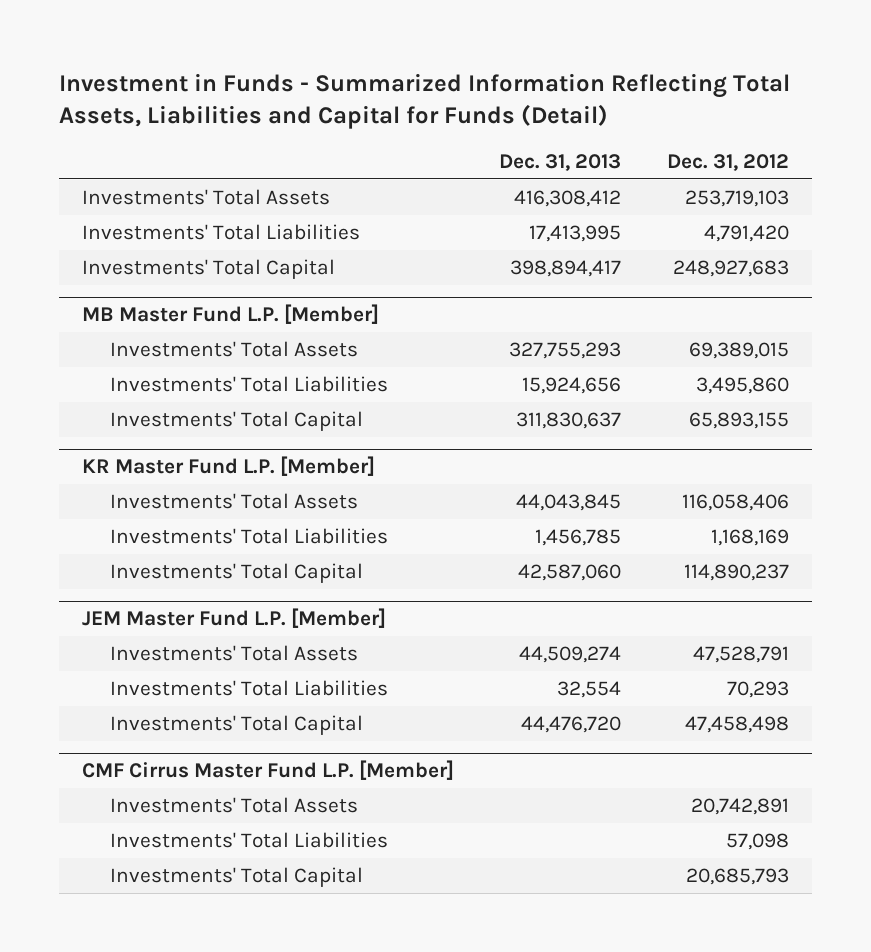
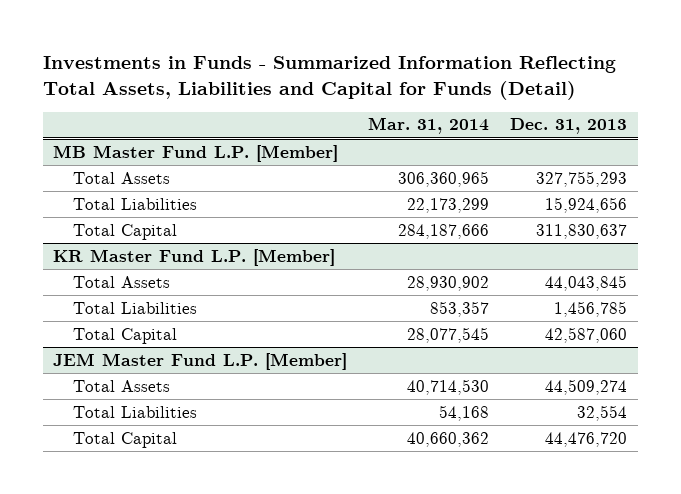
- Investment in Funds - Summarized Information Reflecting Total Assets, Liabilities and Capital for Funds (Detail)
+ Investments in Funds - Summarized Information Reflecting Total Assets, Liabilities and Capital for Funds (Detail)
- | Dec. 31, 2013 | Dec. 31, 2012
+ | Mar. 31, 2014 | Dec. 31, 2013
- Investments' Total Assets | 416,308,412 | 253,719,103
- Investments' Total Liabilities | 17,413,995 | 4,791,420
- Investments' Total Capital | 398,894,417 | 248,927,683
@ MB Master Fund L.P. [Member]
- Investments' Total Assets | 327,755,293 | 69,389,015
- Investments' Total Liabilities | 15,924,656 | 3,495,860
- Investments' Total Capital | 311,830,637 | 65,893,155
+ Total Assets | 306,360,965 | 327,755,293
+ Total Liabilities | 22,173,299 | 15,924,656
+ Total Capital | 284,187,666 | 311,830,637
@ KR Master Fund L.P. [Member]
- Investments' Total Assets | 44,043,845 | 116,058,406
- Investments' Total Liabilities | 1,456,785 | 1,168,169
- Investments' Total Capital | 42,587,060 | 114,890,237
+ Total Assets | 28,930,902 | 44,043,845
+ Total Liabilities | 853,357 | 1,456,785
+ Total Capital | 28,077,545 | 42,587,060
@ JEM Master Fund L.P. [Member]
- Investments' Total Assets | 44,509,274 | 47,528,791
- Investments' Total Liabilities | 32,554 | 70,293
- Investments' Total Capital | 44,476,720 | 47,458,498
- CMF Cirrus Master Fund L.P. [Member]
- Investments' Total Assets | | 20,742,891
- Investments' Total Liabilities | | 57,098
- Investments' Total Capital | | 20,685,793
@ JEM Master Fund L.P. [Member]
+ Total Assets | 40,714,530 | 44,509,274
+ Total Liabilities | 54,168 | 32,554
+ Total Capital | 40,660,362 | 44,476,720

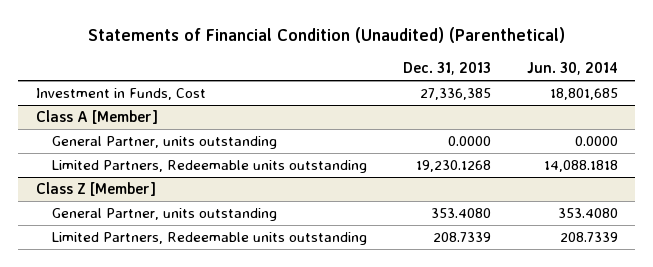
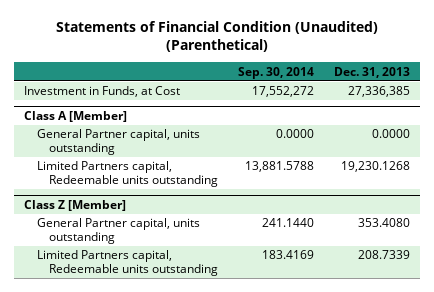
- | Dec. 31, 2013 | Jun. 30, 2014
+ | Sep. 30, 2014 | Dec. 31, 2013
- Investment in Funds, Cost | 27,336,385 | 18,801,685
+ Investment in Funds, at Cost | 17,552,272 | 27,336,385
@ Class A [Member]
- General Partner, units outstanding | 0.0000 | 0.0000
- Limited Partners, Redeemable units outstanding | 19,230.1268 | 14,088.1818
+ General Partner capital, units outstanding | 0.0000 | 0.0000
+ Limited Partners capital, Redeemable units outstanding | 13,881.5788 | 19,230.1268
@ Class Z [Member]
- General Partner, units outstanding | 353.4080 | 353.4080
- Limited Partners, Redeemable units outstanding | 208.7339 | 208.7339
+ General Partner capital, units outstanding | 241.1440 | 353.4080
+ Limited Partners capital, Redeemable units outstanding | 183.4169 | 208.7339

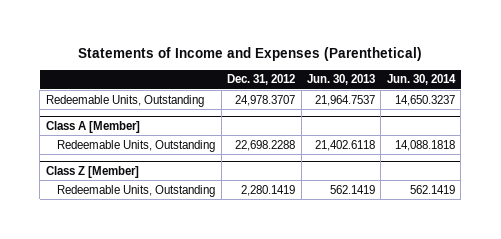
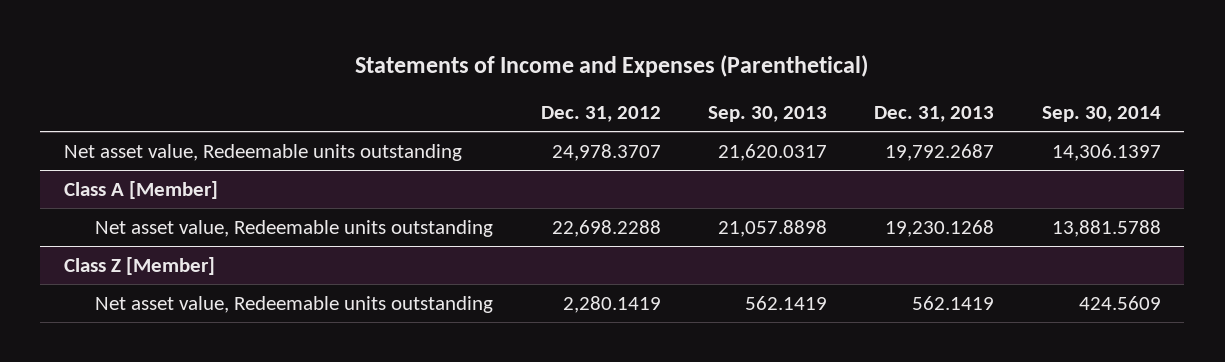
- | Dec. 31, 2012 | Jun. 30, 2013 | Jun. 30, 2014
+ | Dec. 31, 2012 | Sep. 30, 2013 | Dec. 31, 2013 | Sep. 30, 2014
- Redeemable Units, Outstanding | 24,978.3707 | 21,964.7537 | 14,650.3237
+ Net asset value, Redeemable units outstanding | 24,978.3707 | 21,620.0317 | 19,792.2687 | 14,306.1397
@ Class A [Member]
- Redeemable Units, Outstanding | 22,698.2288 | 21,402.6118 | 14,088.1818
+ Net asset value, Redeemable units outstanding | 22,698.2288 | 21,057.8898 | 19,230.1268 | 13,881.5788
@ Class Z [Member]
- Redeemable Units, Outstanding | 2,280.1419 | 562.1419 | 562.1419
+ Net asset value, Redeemable units outstanding | 2,280.1419 | 562.1419 | 562.1419 | 424.5609

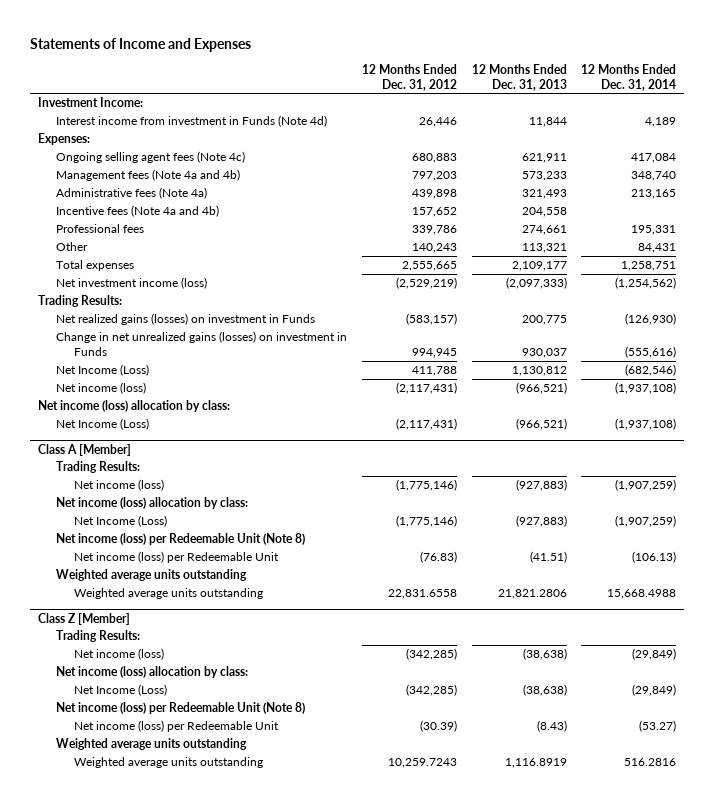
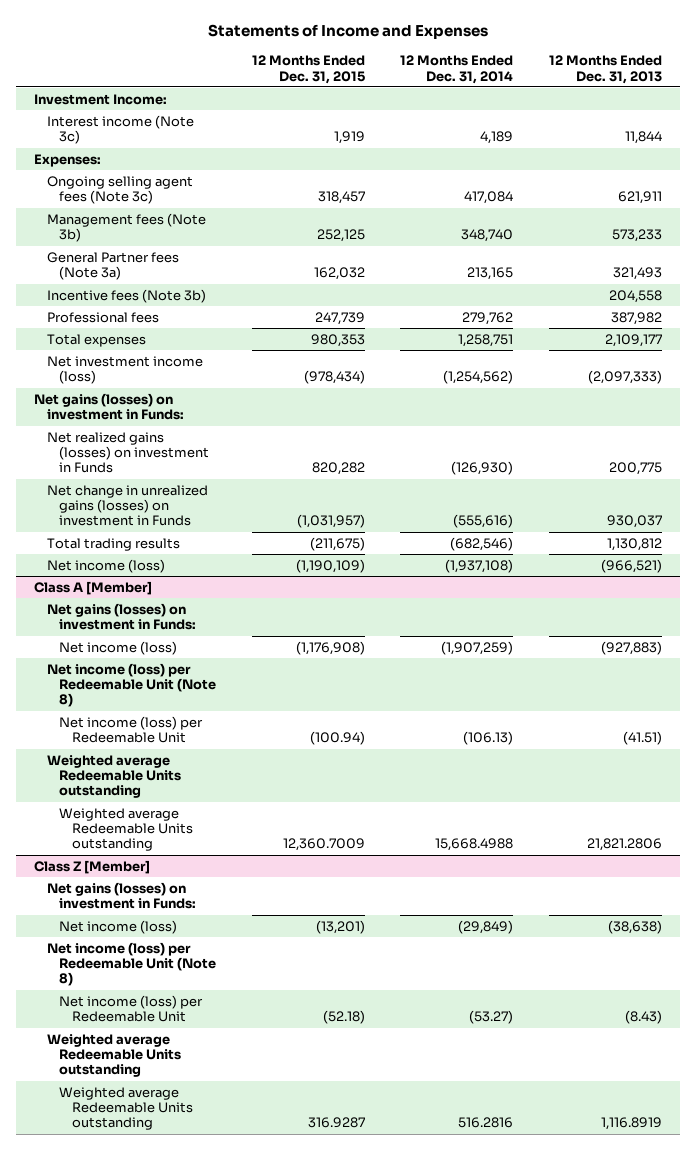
- | 12 Months Ended Dec. 31, 2012 | 12 Months Ended Dec. 31, 2013 | 12 Months Ended Dec. 31, 2014
+ | 12 Months Ended Dec. 31, 2015 | 12 Months Ended Dec. 31, 2014 | 12 Months Ended Dec. 31, 2013
- Interest income from investment in Funds (Note 4d) | 26,446 | 11,844 | 4,189
+ Interest income (Note 3c) | 1,919 | 4,189 | 11,844
- Ongoing selling agent fees (Note 4c) | 680,883 | 621,911 | 417,084
- Management fees (Note 4a and 4b) | 797,203 | 573,233 | 348,740
- Administrative fees (Note 4a) | 439,898 | 321,493 | 213,165
- Incentive fees (Note 4a and 4b) | 157,652 | 204,558 |
- Professional fees | 339,786 | 274,661 | 195,331
- Other | 140,243 | 113,321 | 84,431
+ Ongoing selling agent fees (Note 3c) | 318,457 | 417,084 | 621,911
+ Management fees (Note 3b) | 252,125 | 348,740 | 573,233
+ General Partner fees (Note 3a) | 162,032 | 213,165 | 321,493
+ Incentive fees (Note 3b) | | | 204,558
+ Professional fees | 247,739 | 279,762 | 387,982
- Trading Results:
+ Net gains (losses) on investment in Funds:
- Change in net unrealized gains (losses) on investment in Funds | 994,945 | 930,037 | (555,616)
- Net Income (Loss) | 411,788 | 1,130,812 | (682,546)
+ Net change in unrealized gains (losses) on investment in Funds | (1,031,957) | (555,616) | 930,037
+ Total trading results | (211,675) | (682,546) | 1,130,812
- Net income (loss) allocation by class:
- Net Income (Loss) | (2,117,431) | (966,521) | (1,937,108)
@ Class A [Member]
- Trading Results:
+ Net gains (losses) on investment in Funds:
- Net income (loss) allocation by class:
- Net Income (Loss) | (1,775,146) | (927,883) | (1,907,259)
- Weighted average units outstanding
- Weighted average units outstanding | 22,831.6558 | 21,821.2806 | 15,668.4988
+ Weighted average Redeemable Units outstanding
+ Weighted average Redeemable Units outstanding | 12,360.7009 | 15,668.4988 | 21,821.2806
@ Class Z [Member]
- Trading Results:
+ Net gains (losses) on investment in Funds:
- Net income (loss) allocation by class:
- Net Income (Loss) | (342,285) | (38,638) | (29,849)
- Weighted average units outstanding
- Weighted average units outstanding | 10,259.7243 | 1,116.8919 | 516.2816
+ Weighted average Redeemable Units outstanding
+ Weighted average Redeemable Units outstanding | 316.9287 | 516.2816 | 1,116.8919

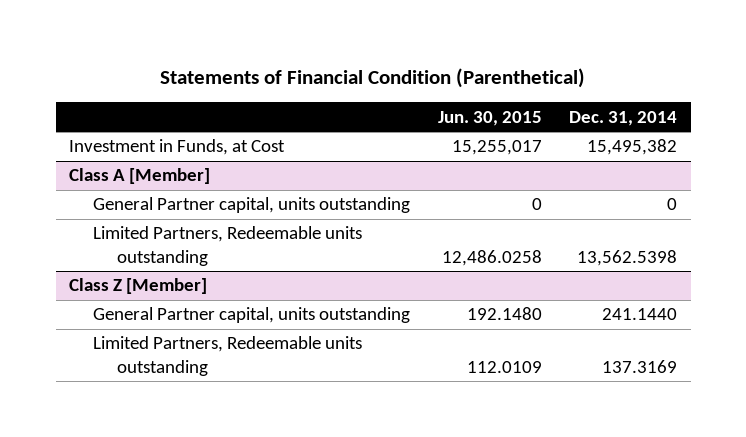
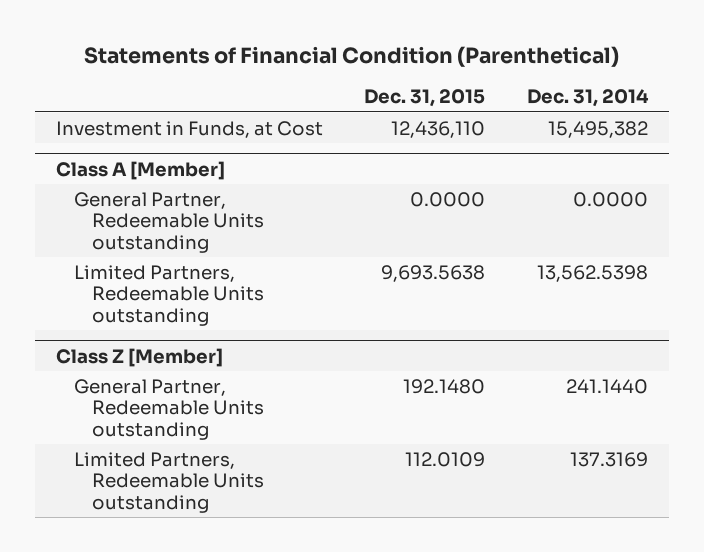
- | Jun. 30, 2015 | Dec. 31, 2014
+ | Dec. 31, 2015 | Dec. 31, 2014
@ Class A [Member]
- General Partner capital, units outstanding | 0 | 0
- Limited Partners, Redeemable units outstanding | 12,486.0258 | 13,562.5398
+ General Partner, Redeemable Units outstanding | 0.0000 | 0.0000
+ Limited Partners, Redeemable Units outstanding | 9,693.5638 | 13,562.5398
@ Class Z [Member]
- General Partner capital, units outstanding | 192.1480 | 241.1440
- Limited Partners, Redeemable units outstanding | 112.0109 | 137.3169
+ General Partner, Redeemable Units outstanding | 192.1480 | 241.1440
+ Limited Partners, Redeemable Units outstanding | 112.0109 | 137.3169

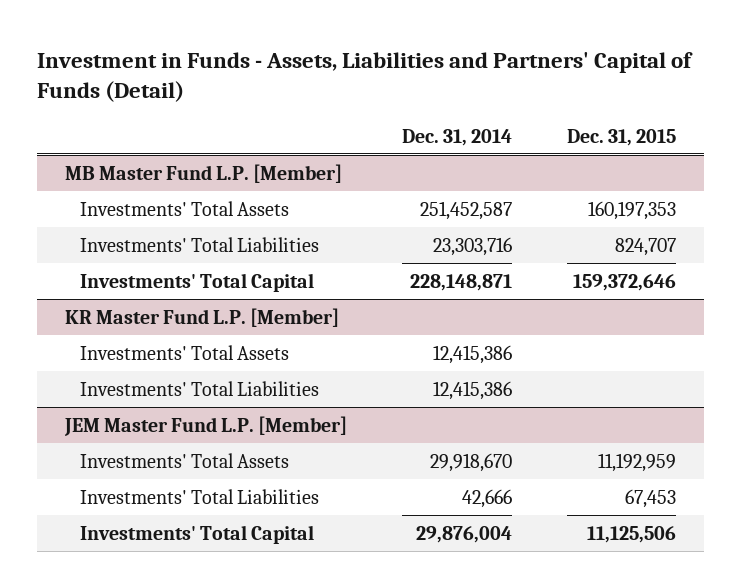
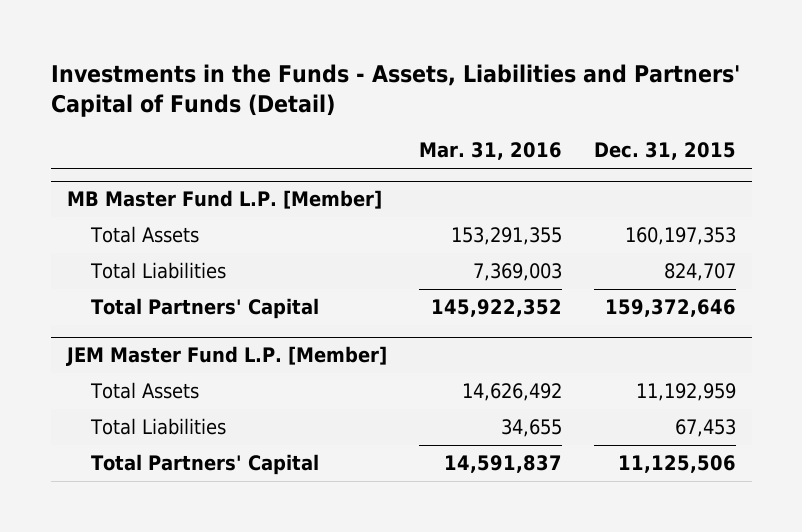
- Investment in Funds - Assets, Liabilities and Partners' Capital of Funds (Detail)
+ Investments in the Funds - Assets, Liabilities and Partners' Capital of Funds (Detail)
- | Dec. 31, 2014 | Dec. 31, 2015
+ | Mar. 31, 2016 | Dec. 31, 2015
@ MB Master Fund L.P. [Member]
- Investments' Total Assets | 251,452,587 | 160,197,353
- Investments' Total Liabilities | 23,303,716 | 824,707
- Investments' Total Capital | 228,148,871 | 159,372,646
- KR Master Fund L.P. [Member]
- Investments' Total Assets | 12,415,386 |
- Investments' Total Liabilities | 12,415,386 |
@ MB Master Fund L.P. [Member]
+ Total Assets | 153,291,355 | 160,197,353
+ Total Liabilities | 7,369,003 | 824,707
+ Total Partners' Capital | 145,922,352 | 159,372,646
@ JEM Master Fund L.P. [Member]
- Investments' Total Assets | 29,918,670 | 11,192,959
- Investments' Total Liabilities | 42,666 | 67,453
- Investments' Total Capital | 29,876,004 | 11,125,506
+ Total Assets | 14,626,492 | 11,192,959
+ Total Liabilities | 34,655 | 67,453
+ Total Partners' Capital | 14,591,837 | 11,125,506

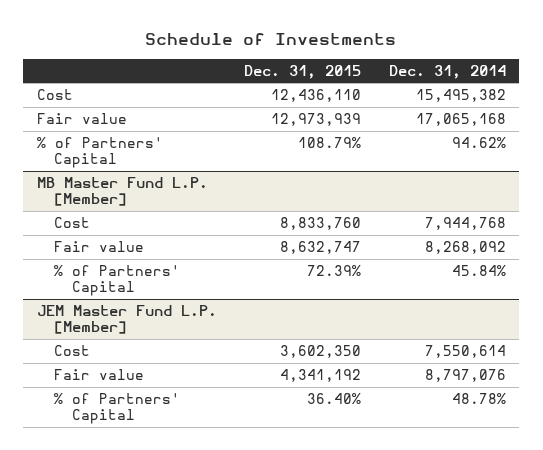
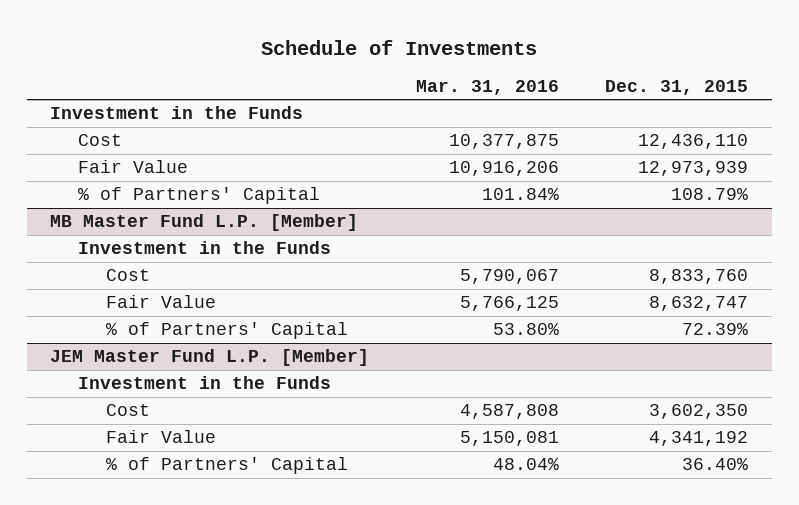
- | Dec. 31, 2015 | Dec. 31, 2014
+ | Mar. 31, 2016 | Dec. 31, 2015
+ Investment in the Funds
- Fair value | 12,973,939 | 17,065,168
+ Fair Value | 10,916,206 | 12,973,939
@ MB Master Fund L.P. [Member]
+ Investment in the Funds
- Fair value | 8,632,747 | 8,268,092
+ Fair Value | 5,766,125 | 8,632,747
@ JEM Master Fund L.P. [Member]
+ Investment in the Funds
- Fair value | 4,341,192 | 8,797,076
+ Fair Value | 5,150,081 | 4,341,192

